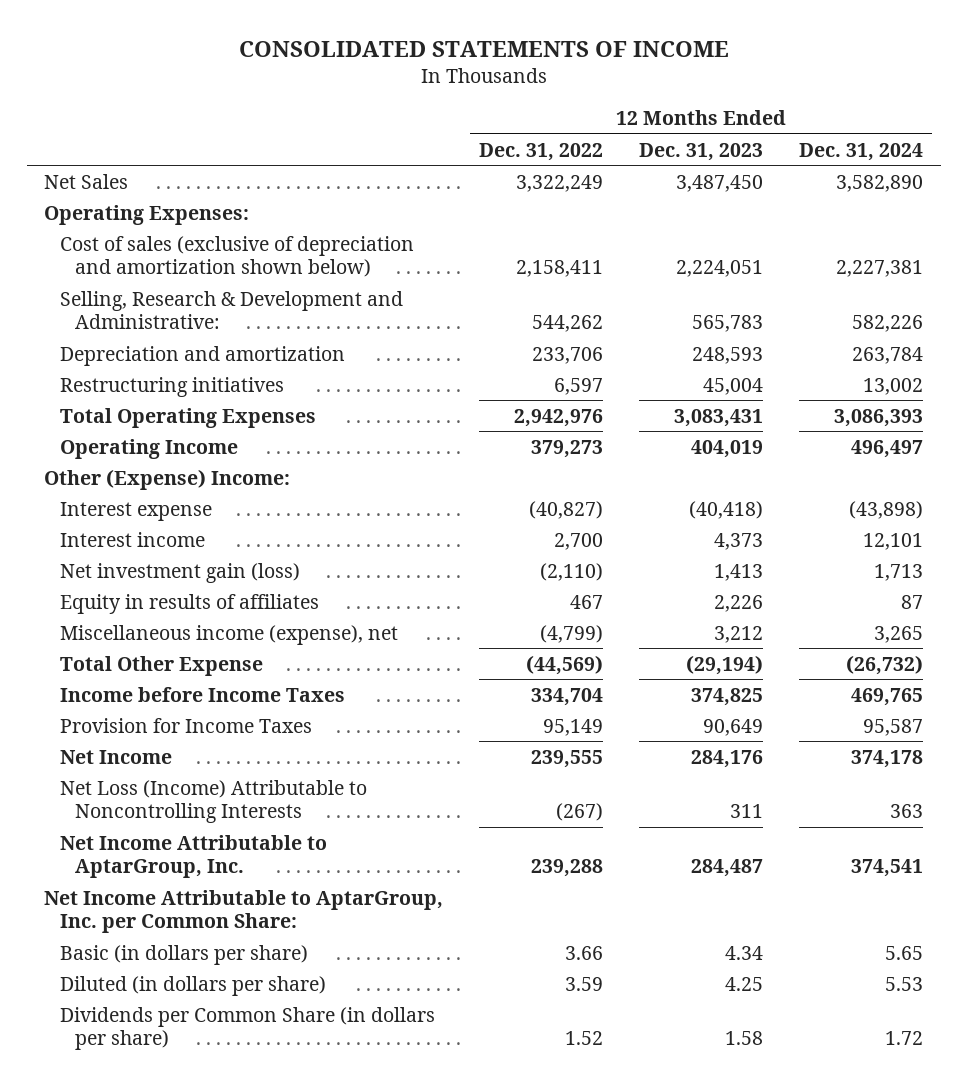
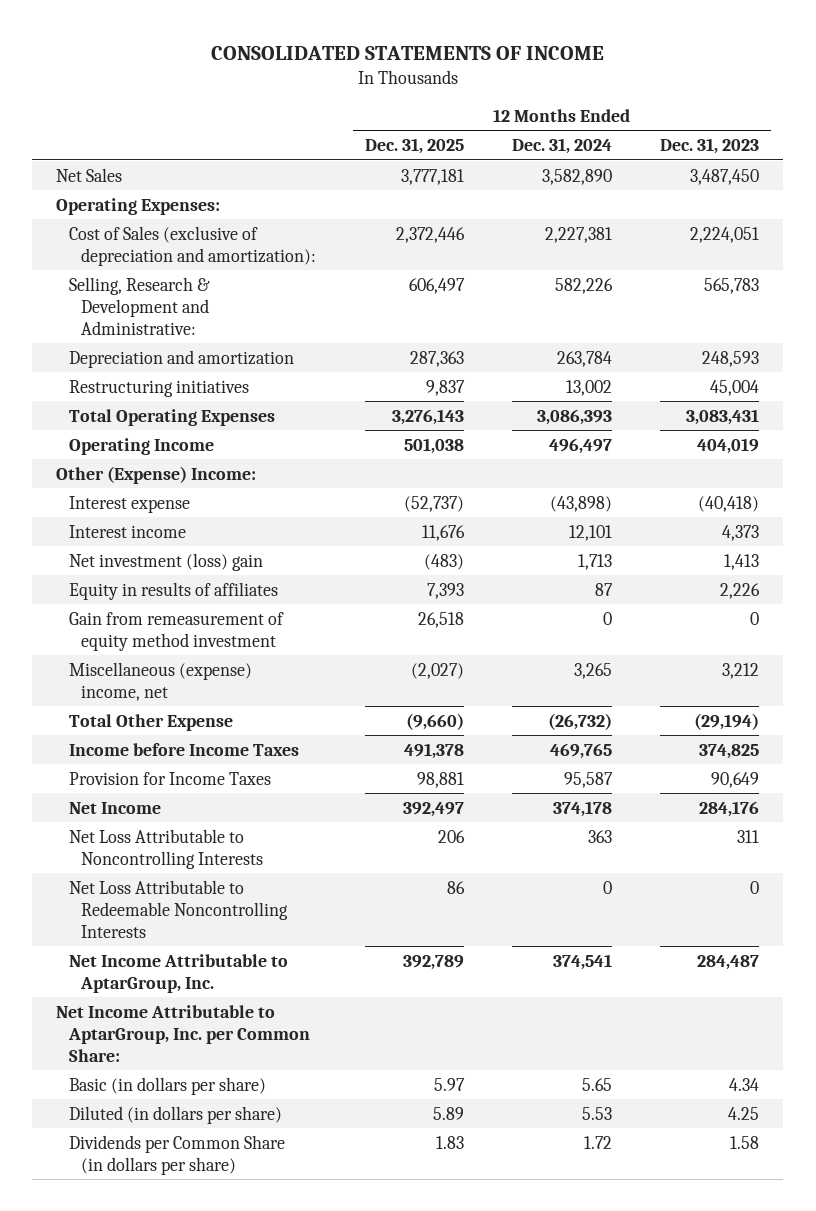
- | 12 Months Ended Dec. 31, 2022 | 12 Months Ended Dec. 31, 2023 | 12 Months Ended Dec. 31, 2024
+ | 12 Months Ended Dec. 31, 2025 | 12 Months Ended Dec. 31, 2024 | 12 Months Ended Dec. 31, 2023
- Cost of sales (exclusive of depreciation and amortization shown below) | 2,158,411 | 2,224,051 | 2,227,381
+ Cost of Sales (exclusive of depreciation and amortization): | 2,372,446 | 2,227,381 | 2,224,051
- Net investment gain (loss) | (2,110) | 1,413 | 1,713
+ Net investment (loss) gain | (483) | 1,713 | 1,413
- Miscellaneous income (expense), net | (4,799) | 3,212 | 3,265
+ Gain from remeasurement of equity method investment | 26,518 | 0 | 0
+ Miscellaneous (expense) income, net | (2,027) | 3,265 | 3,212
- Net Loss (Income) Attributable to Noncontrolling Interests | (267) | 311 | 363
+ Net Loss Attributable to Noncontrolling Interests | 206 | 363 | 311
+ Net Loss Attributable to Redeemable Noncontrolling Interests | 86 | 0 | 0

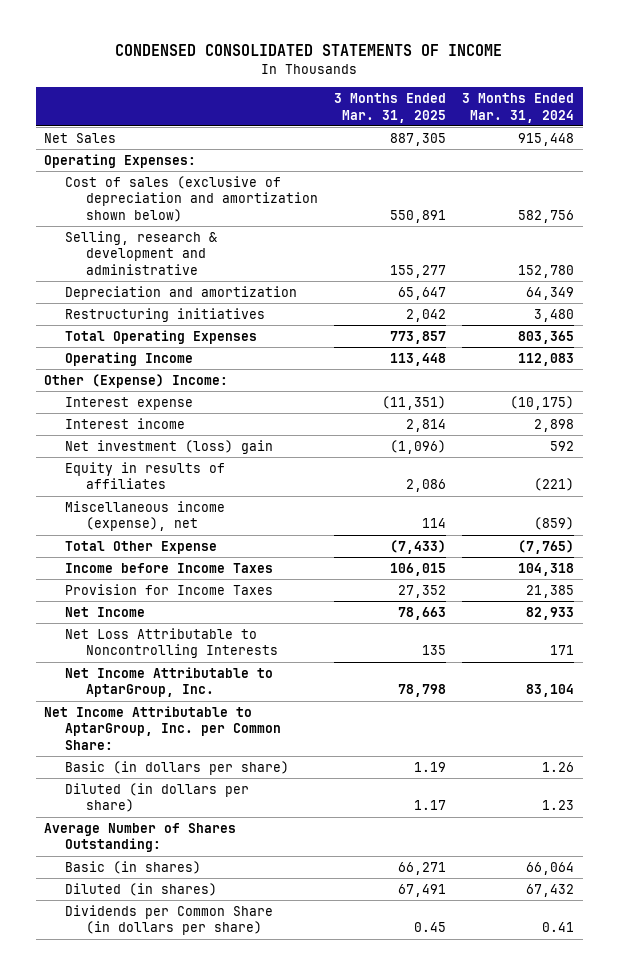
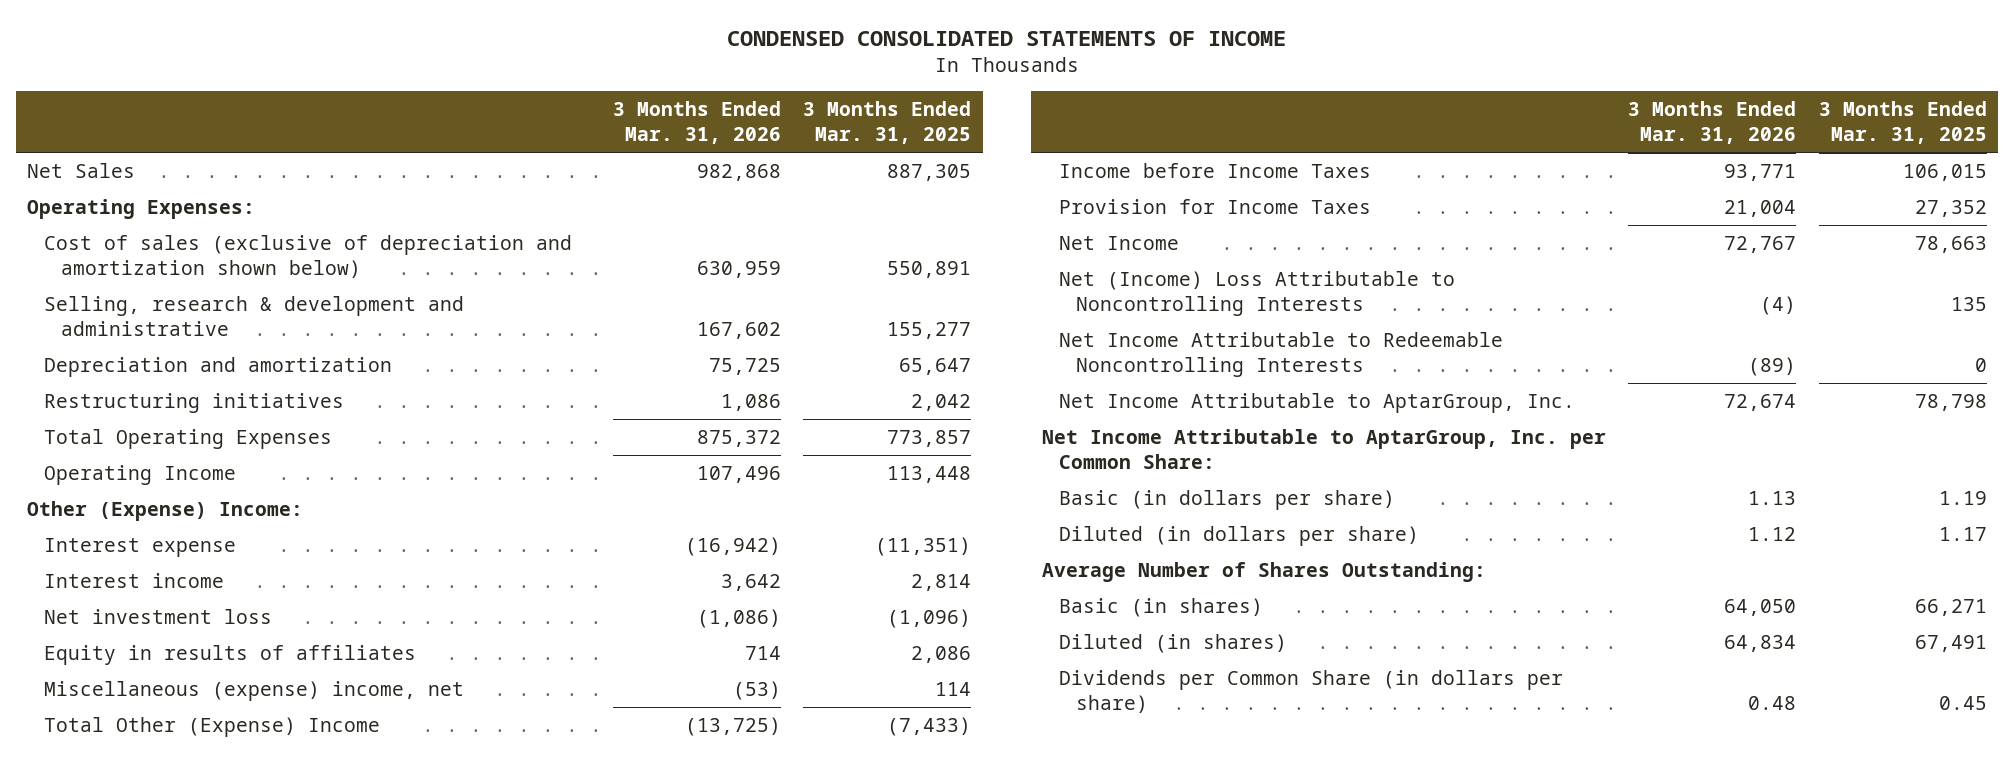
- | 3 Months Ended Mar. 31, 2025 | 3 Months Ended Mar. 31, 2024
+ | 3 Months Ended Mar. 31, 2026 | 3 Months Ended Mar. 31, 2025
- Net investment (loss) gain | (1,096) | 592
+ Net investment loss | (1,086) | (1,096)
- Miscellaneous income (expense), net | 114 | (859)
- Total Other Expense | (7,433) | (7,765)
+ Miscellaneous (expense) income, net | (53) | 114
+ Total Other (Expense) Income | (13,725) | (7,433)
- Net Loss Attributable to Noncontrolling Interests | 135 | 171
+ Net (Income) Loss Attributable to Noncontrolling Interests | (4) | 135
+ Net Income Attributable to Redeemable Noncontrolling Interests | (89) | 0

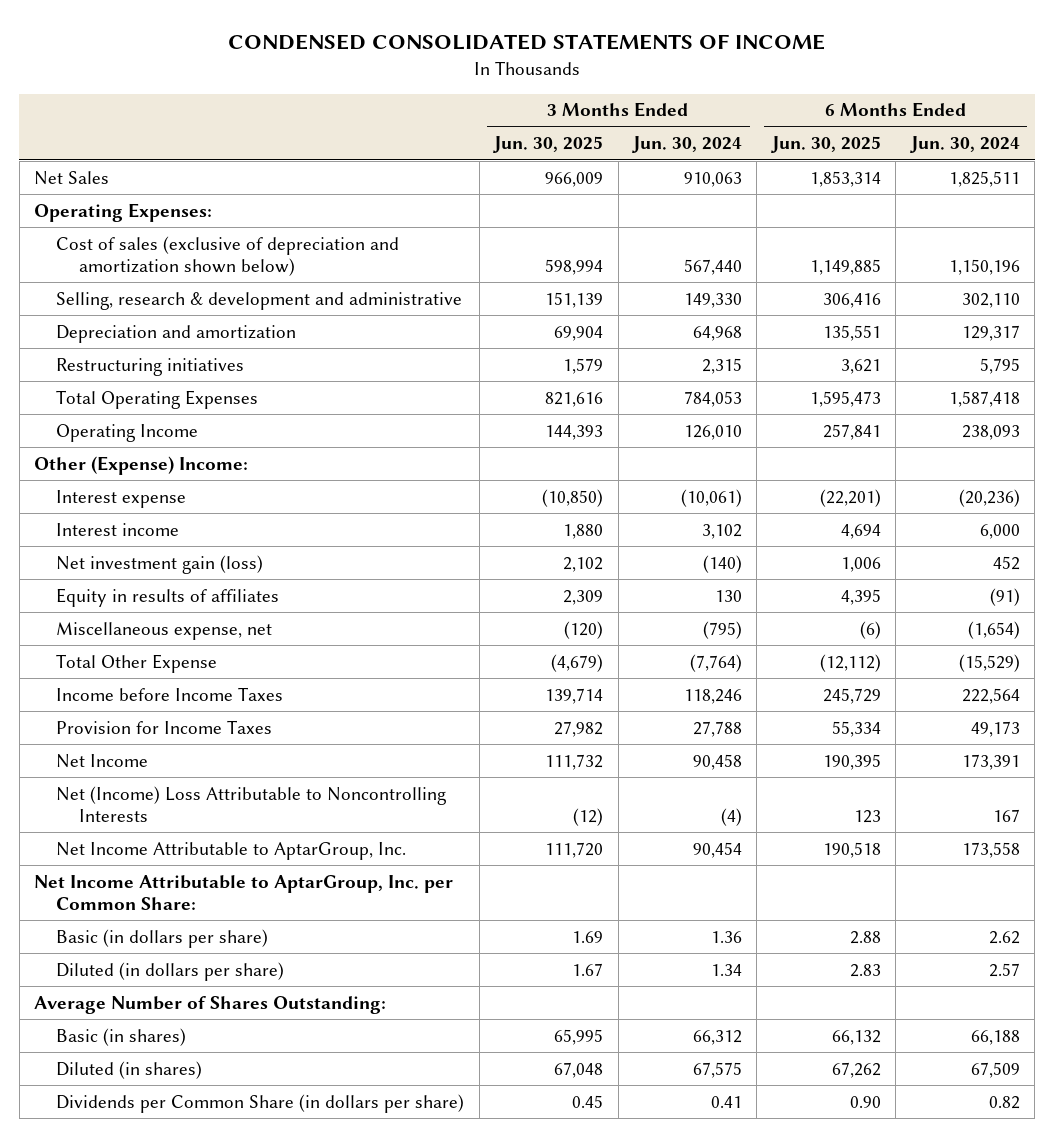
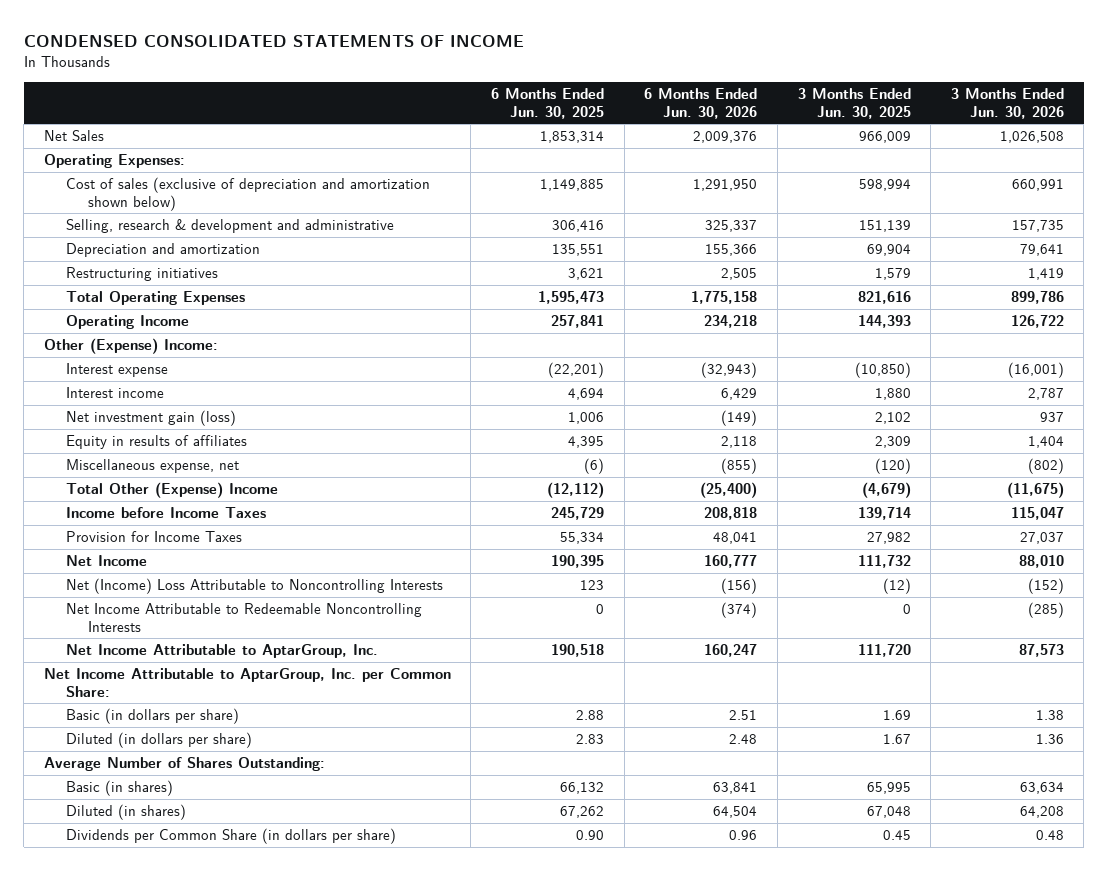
- | 3 Months Ended Jun. 30, 2025 | 3 Months Ended Jun. 30, 2024 | 6 Months Ended Jun. 30, 2025 | 6 Months Ended Jun. 30, 2024
+ | 6 Months Ended Jun. 30, 2025 | 6 Months Ended Jun. 30, 2026 | 3 Months Ended Jun. 30, 2025 | 3 Months Ended Jun. 30, 2026
- Total Other Expense | (4,679) | (7,764) | (12,112) | (15,529)
+ Total Other (Expense) Income | (12,112) | (25,400) | (4,679) | (11,675)
+ Net Income Attributable to Redeemable Noncontrolling Interests | 0 | (374) | 0 | (285)

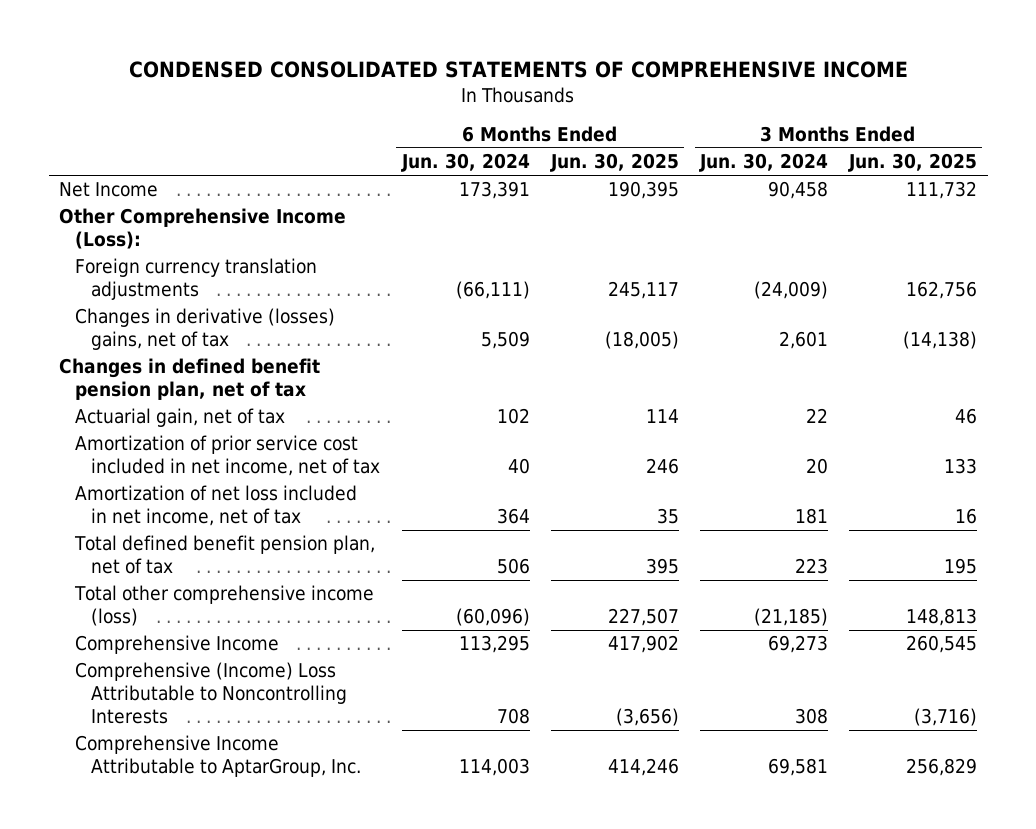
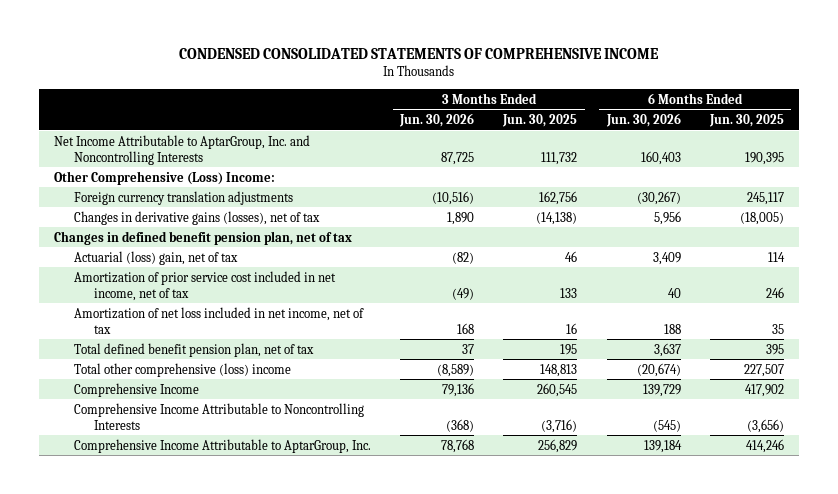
- | 6 Months Ended Jun. 30, 2024 | 6 Months Ended Jun. 30, 2025 | 3 Months Ended Jun. 30, 2024 | 3 Months Ended Jun. 30, 2025
+ | 3 Months Ended Jun. 30, 2026 | 3 Months Ended Jun. 30, 2025 | 6 Months Ended Jun. 30, 2026 | 6 Months Ended Jun. 30, 2025
- Net Income | 173,391 | 190,395 | 90,458 | 111,732
- Other Comprehensive Income (Loss):
+ Net Income Attributable to AptarGroup, Inc. and Noncontrolling Interests | 87,725 | 111,732 | 160,403 | 190,395
+ Other Comprehensive (Loss) Income:
- Changes in derivative (losses) gains, net of tax | 5,509 | (18,005) | 2,601 | (14,138)
+ Changes in derivative gains (losses), net of tax | 1,890 | (14,138) | 5,956 | (18,005)
- Actuarial gain, net of tax | 102 | 114 | 22 | 46
+ Actuarial (loss) gain, net of tax | (82) | 46 | 3,409 | 114
- Total other comprehensive income (loss) | (60,096) | 227,507 | (21,185) | 148,813
+ Total other comprehensive (loss) income | (8,589) | 148,813 | (20,674) | 227,507
- Comprehensive (Income) Loss Attributable to Noncontrolling Interests | 708 | (3,656) | 308 | (3,716)
+ Comprehensive Income Attributable to Noncontrolling Interests | (368) | (3,716) | (545) | (3,656)

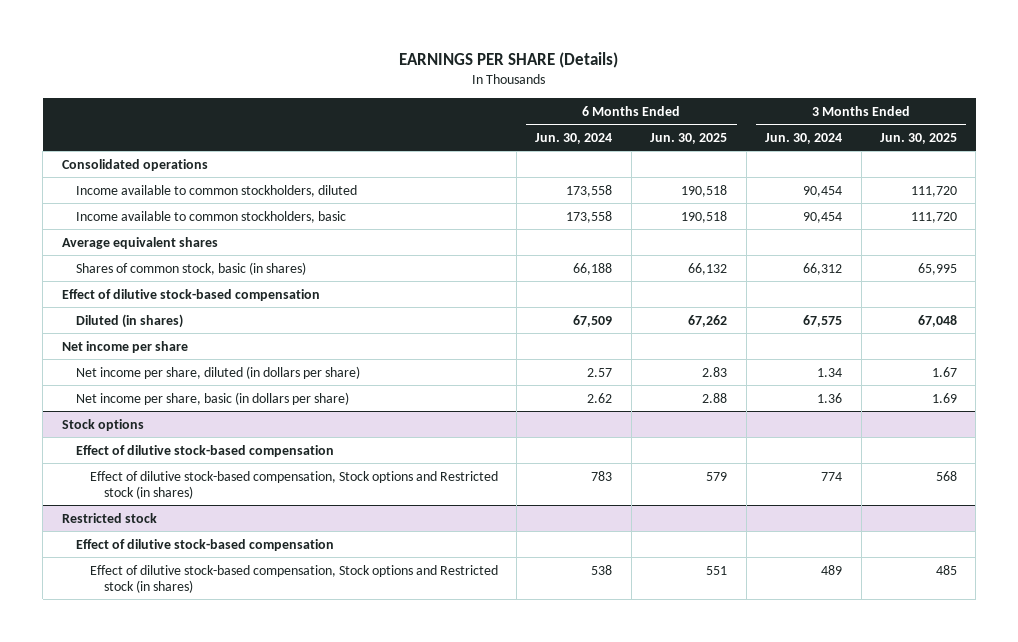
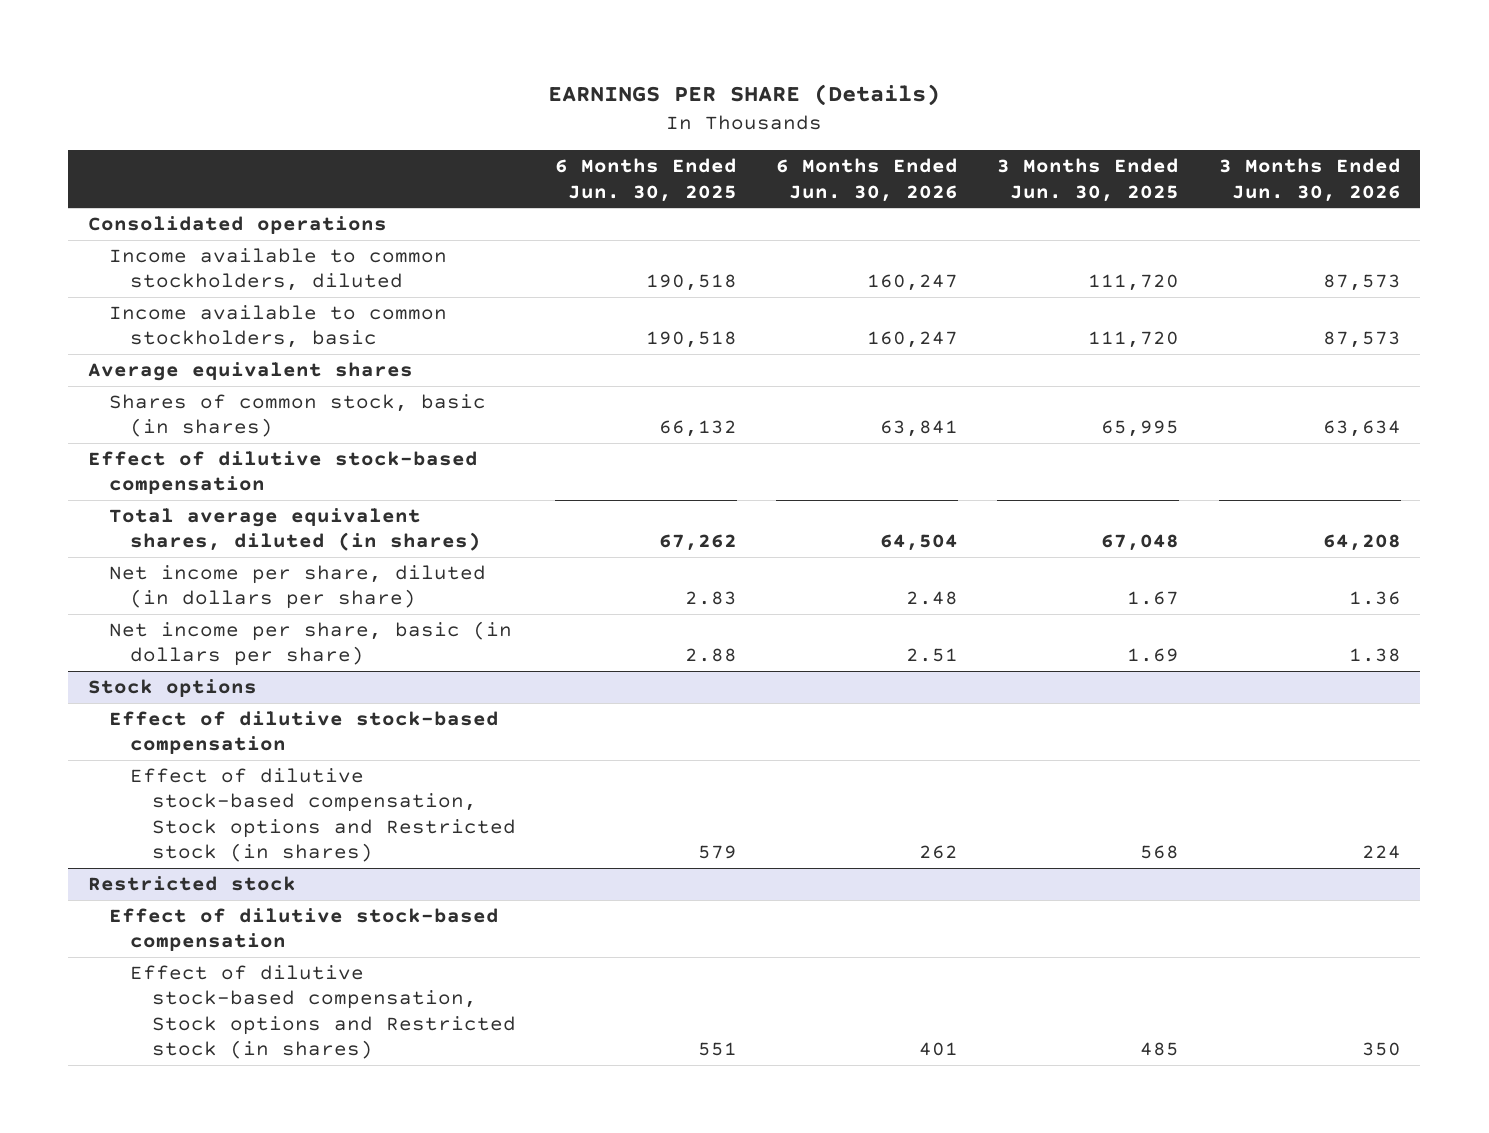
- | 6 Months Ended Jun. 30, 2024 | 6 Months Ended Jun. 30, 2025 | 3 Months Ended Jun. 30, 2024 | 3 Months Ended Jun. 30, 2025
+ | 6 Months Ended Jun. 30, 2025 | 6 Months Ended Jun. 30, 2026 | 3 Months Ended Jun. 30, 2025 | 3 Months Ended Jun. 30, 2026
- Diluted (in shares) | 67,509 | 67,262 | 67,575 | 67,048
- Net income per share
+ Total average equivalent shares, diluted (in shares) | 67,262 | 64,504 | 67,048 | 64,208

